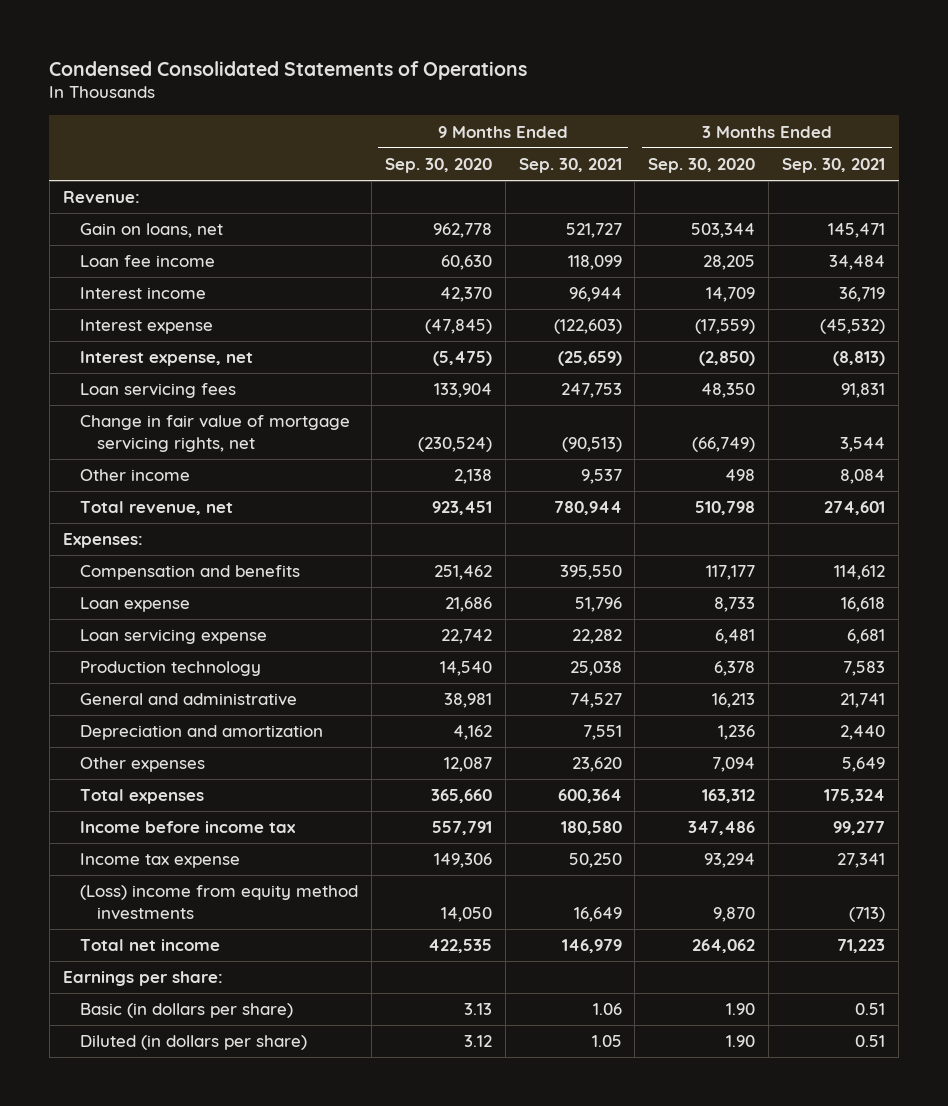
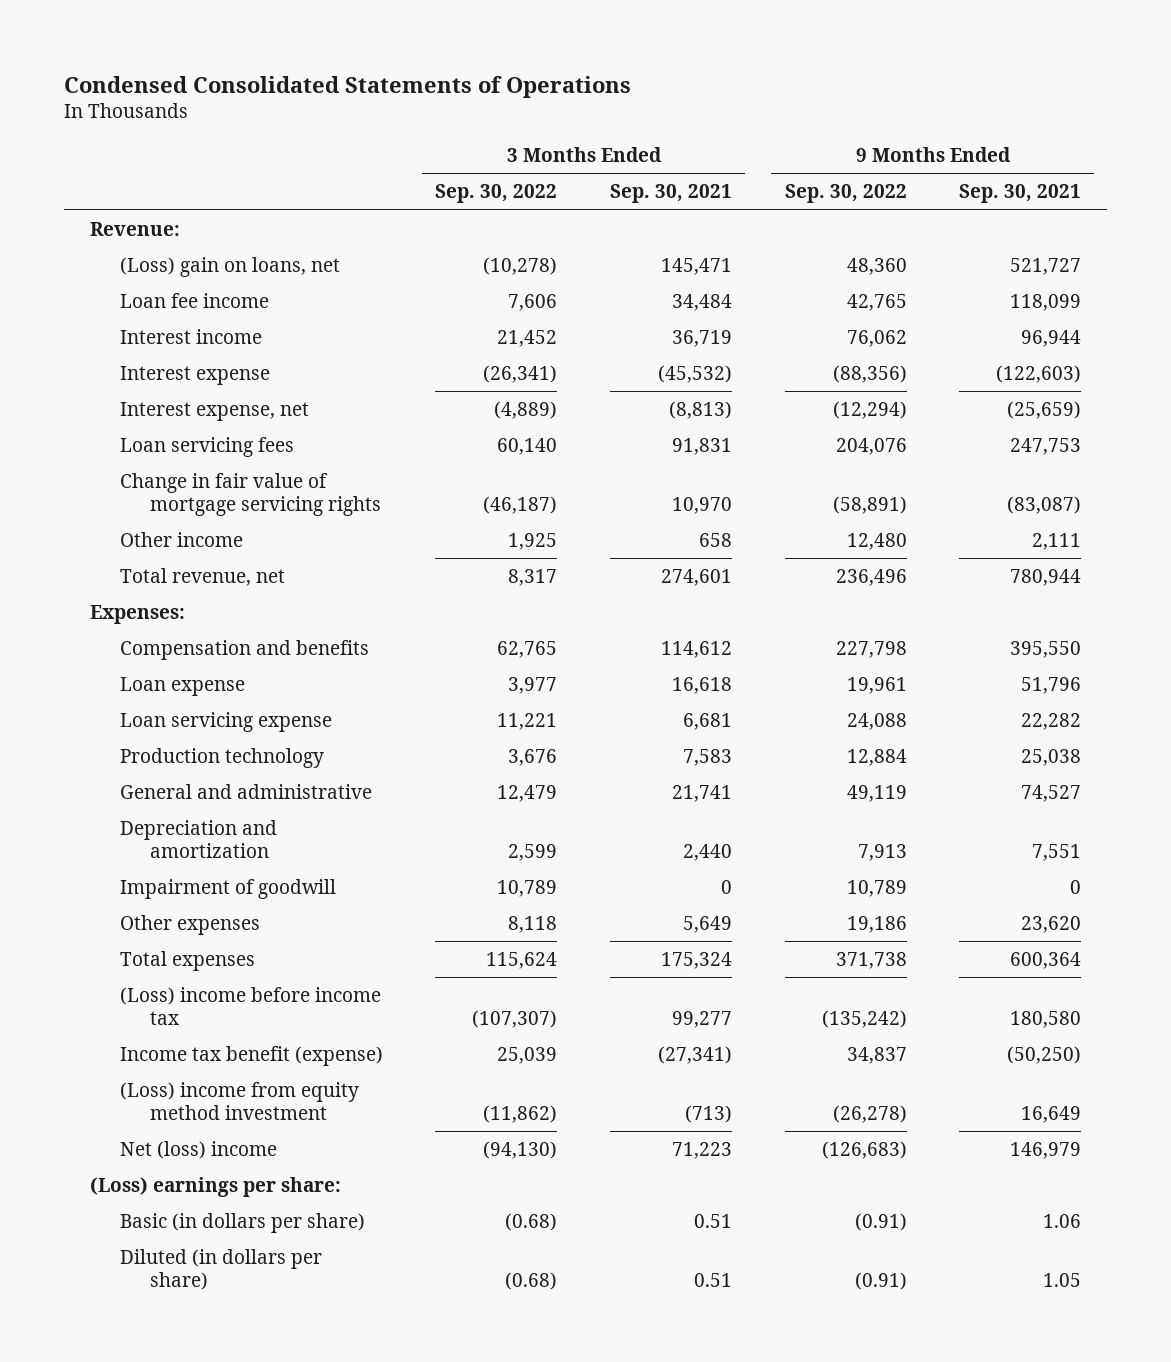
- | 9 Months Ended Sep. 30, 2020 | 9 Months Ended Sep. 30, 2021 | 3 Months Ended Sep. 30, 2020 | 3 Months Ended Sep. 30, 2021
+ | 3 Months Ended Sep. 30, 2022 | 3 Months Ended Sep. 30, 2021 | 9 Months Ended Sep. 30, 2022 | 9 Months Ended Sep. 30, 2021
- Gain on loans, net | 962,778 | 521,727 | 503,344 | 145,471
+ (Loss) gain on loans, net | (10,278) | 145,471 | 48,360 | 521,727
- Change in fair value of mortgage servicing rights, net | (230,524) | (90,513) | (66,749) | 3,544
- Other income | 2,138 | 9,537 | 498 | 8,084
+ Change in fair value of mortgage servicing rights | (46,187) | 10,970 | (58,891) | (83,087)
+ Other income | 1,925 | 658 | 12,480 | 2,111
+ Impairment of goodwill | 10,789 | 0 | 10,789 | 0
- Income before income tax | 557,791 | 180,580 | 347,486 | 99,277
- Income tax expense | 149,306 | 50,250 | 93,294 | 27,341
- (Loss) income from equity method investments | 14,050 | 16,649 | 9,870 | (713)
- Total net income | 422,535 | 146,979 | 264,062 | 71,223
- Earnings per share:
+ (Loss) income before income tax | (107,307) | 99,277 | (135,242) | 180,580
+ Income tax benefit (expense) | 25,039 | (27,341) | 34,837 | (50,250)
+ (Loss) income from equity method investment | (11,862) | (713) | (26,278) | 16,649
+ Net (loss) income | (94,130) | 71,223 | (126,683) | 146,979
+ (Loss) earnings per share:

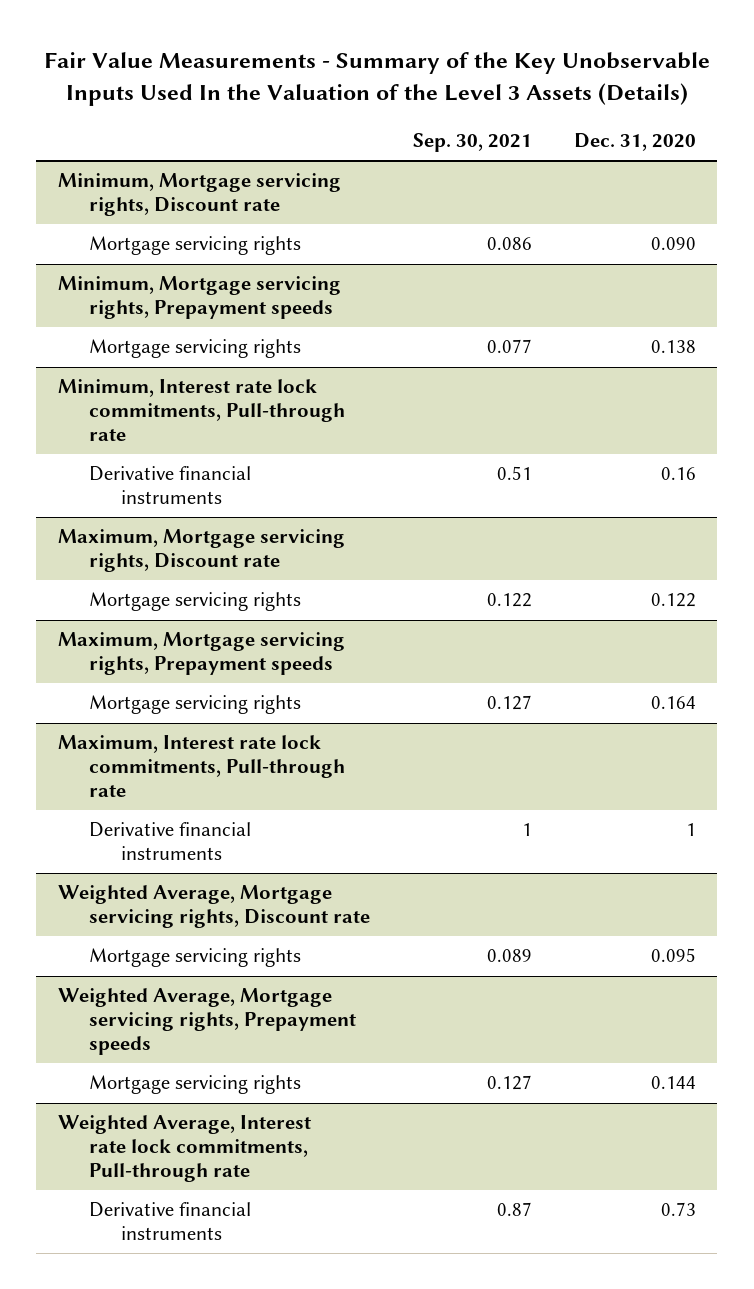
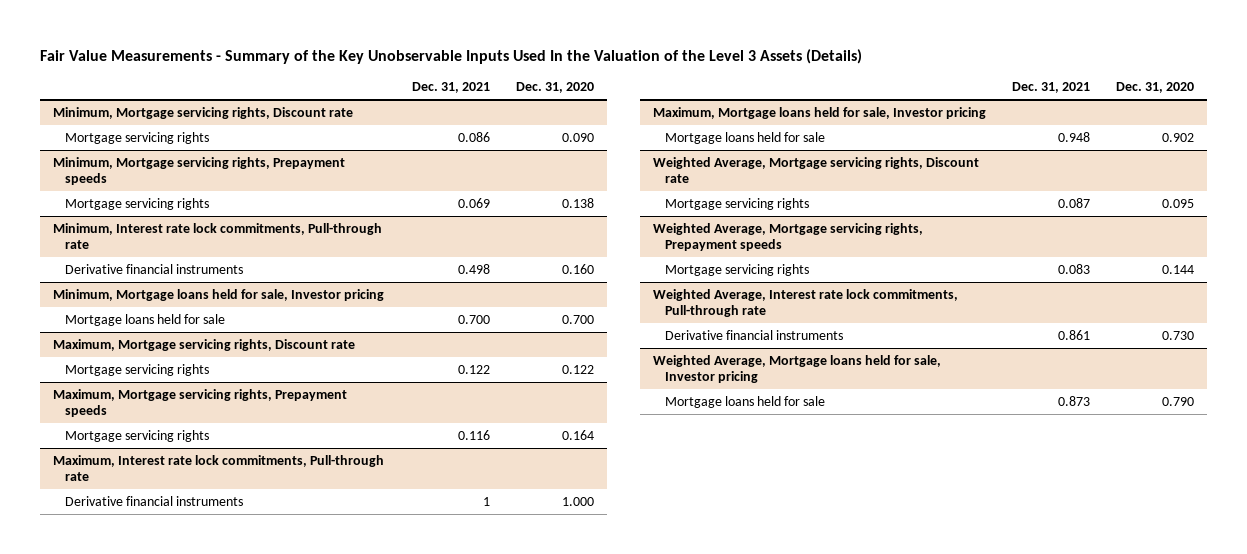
- | Sep. 30, 2021 | Dec. 31, 2020
+ | Dec. 31, 2021 | Dec. 31, 2020
@ Minimum, Interest rate lock commitments, Pull-through rate
- Derivative financial instruments | 0.51 | 0.16
+ Derivative financial instruments | 0.498 | 0.160
+ Minimum, Mortgage loans held for sale, Investor pricing
+ Mortgage loans held for sale | 0.700 | 0.700
@ Maximum, Interest rate lock commitments, Pull-through rate
- Derivative financial instruments | 1 | 1
+ Derivative financial instruments | 1 | 1.000
+ Maximum, Mortgage loans held for sale, Investor pricing
+ Mortgage loans held for sale | 0.948 | 0.902
@ Weighted Average, Interest rate lock commitments, Pull-through rate
- Derivative financial instruments | 0.87 | 0.73
+ Derivative financial instruments | 0.861 | 0.730
+ Weighted Average, Mortgage loans held for sale, Investor pricing
+ Mortgage loans held for sale | 0.873 | 0.790

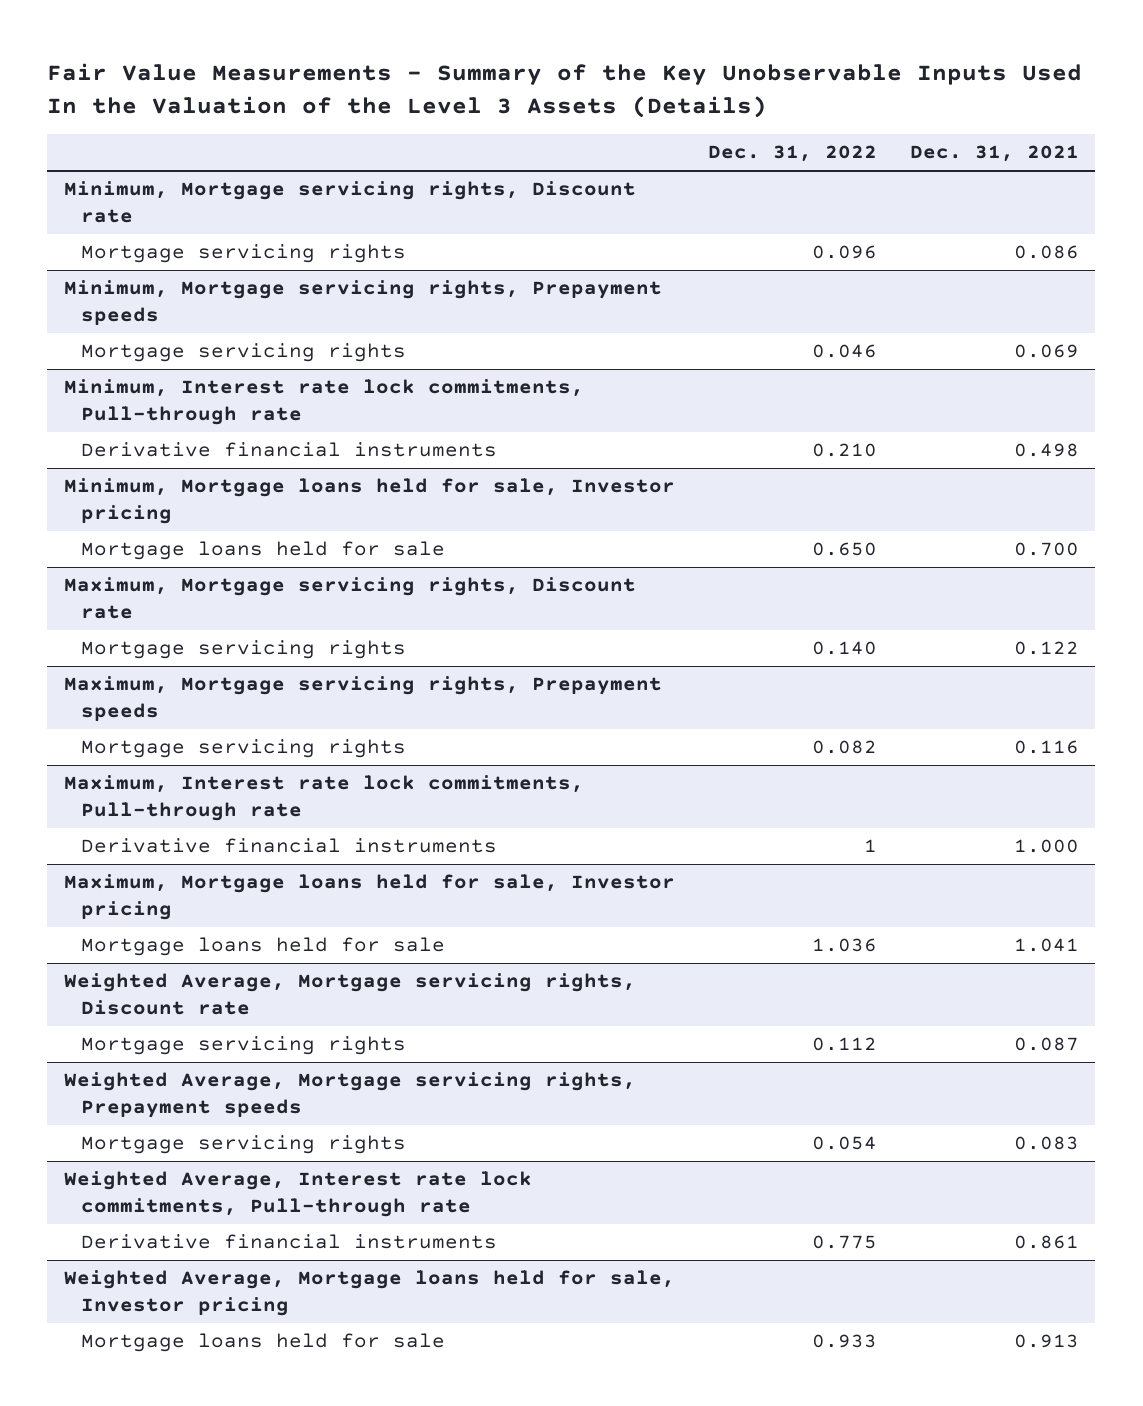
- | Dec. 31, 2021 | Dec. 31, 2020
+ | Dec. 31, 2022 | Dec. 31, 2021
@ Maximum, Interest rate lock commitments, Pull-through rate
- Derivative financial instruments | 1 | 1.000
+ Derivative financial instruments | 1 | 1.000
@ Maximum, Mortgage loans held for sale, Investor pricing
- Mortgage loans held for sale | 0.948 | 0.902
+ Mortgage loans held for sale | 1.036 | 1.041
@ Weighted Average, Mortgage loans held for sale, Investor pricing
- Mortgage loans held for sale | 0.873 | 0.790
+ Mortgage loans held for sale | 0.933 | 0.913

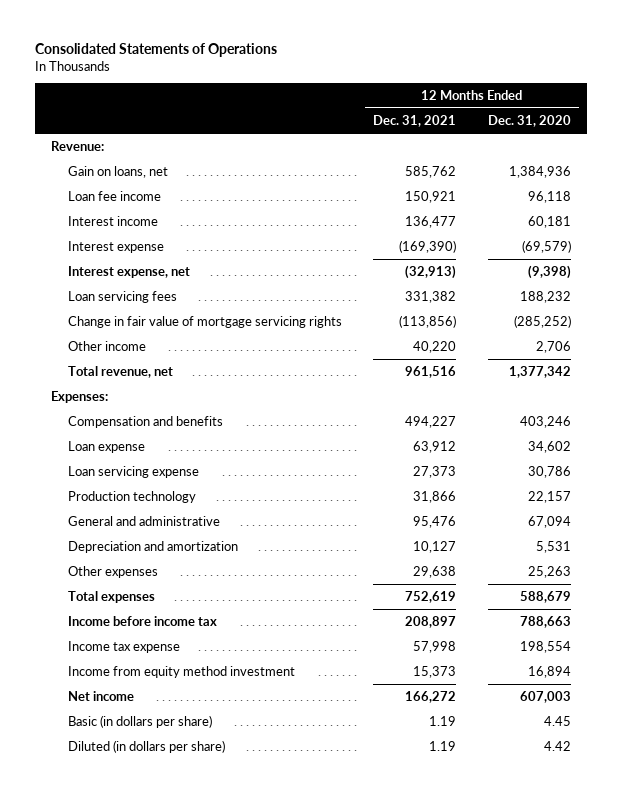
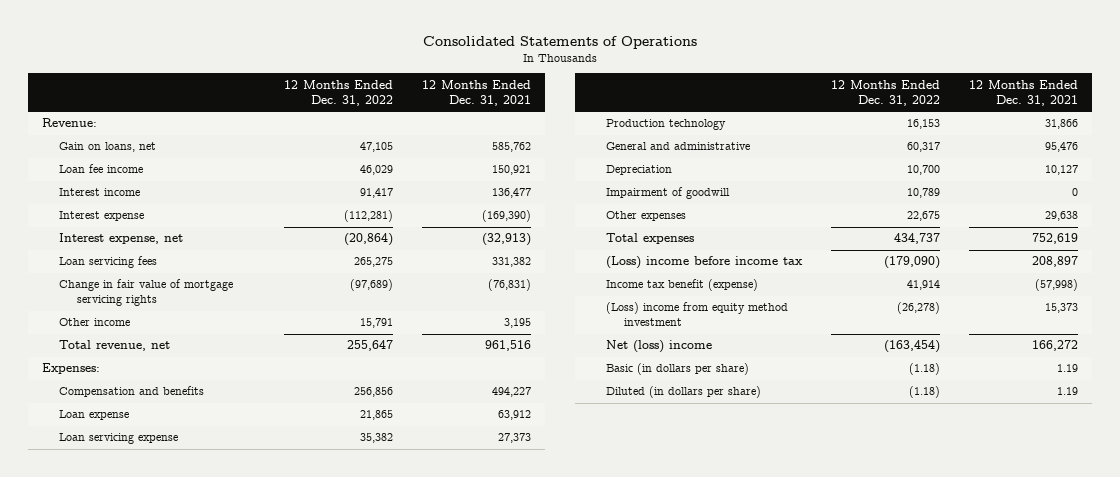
- | 12 Months Ended Dec. 31, 2021 | 12 Months Ended Dec. 31, 2020
+ | 12 Months Ended Dec. 31, 2022 | 12 Months Ended Dec. 31, 2021
- Change in fair value of mortgage servicing rights | (113,856) | (285,252)
- Other income | 40,220 | 2,706
+ Change in fair value of mortgage servicing rights | (97,689) | (76,831)
+ Other income | 15,791 | 3,195
- Depreciation and amortization | 10,127 | 5,531
+ Depreciation | 10,700 | 10,127
+ Impairment of goodwill | 10,789 | 0
- Income before income tax | 208,897 | 788,663
- Income tax expense | 57,998 | 198,554
- Income from equity method investment | 15,373 | 16,894
- Net income | 166,272 | 607,003
+ (Loss) income before income tax | (179,090) | 208,897
+ Income tax benefit (expense) | 41,914 | (57,998)
+ (Loss) income from equity method investment | (26,278) | 15,373
+ Net (loss) income | (163,454) | 166,272

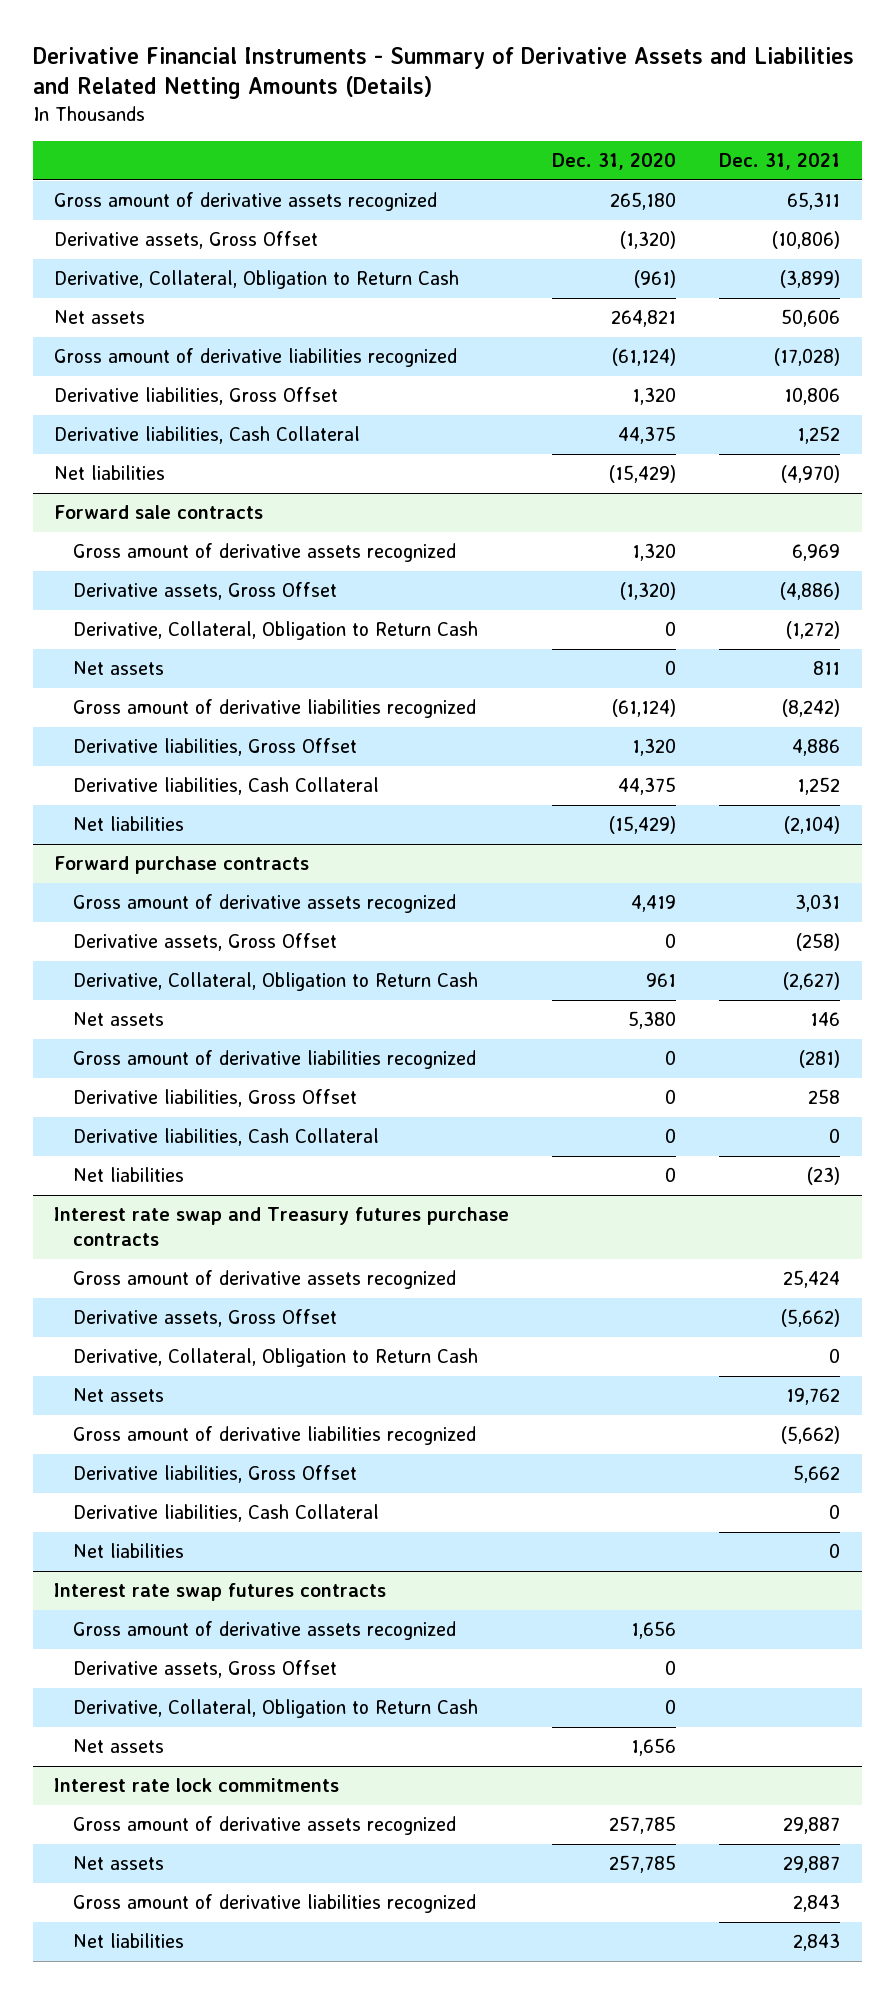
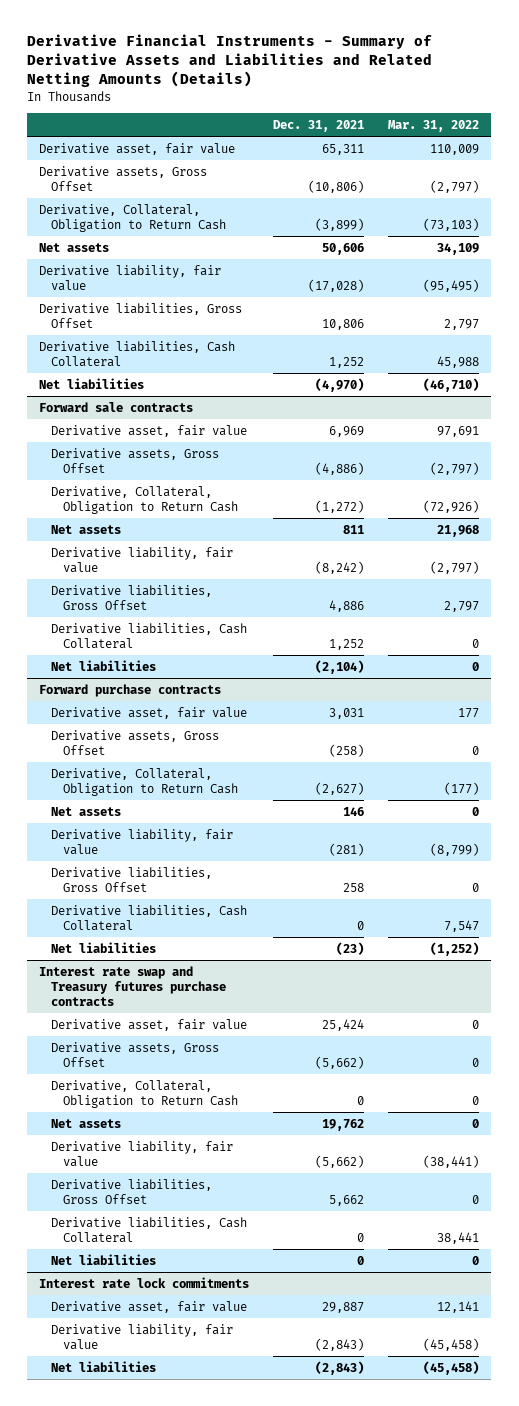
- | Dec. 31, 2020 | Dec. 31, 2021
+ | Dec. 31, 2021 | Mar. 31, 2022
- Gross amount of derivative assets recognized | 265,180 | 65,311
+ Derivative asset, fair value | 65,311 | 110,009
- Gross amount of derivative liabilities recognized | (61,124) | (17,028)
+ Derivative liability, fair value | (17,028) | (95,495)
@ Forward sale contracts
- Gross amount of derivative assets recognized | 1,320 | 6,969
+ Derivative asset, fair value | 6,969 | 97,691
- Gross amount of derivative liabilities recognized | (61,124) | (8,242)
+ Derivative liability, fair value | (8,242) | (2,797)
@ Forward purchase contracts
- Gross amount of derivative assets recognized | 4,419 | 3,031
+ Derivative asset, fair value | 3,031 | 177
- Gross amount of derivative liabilities recognized | 0 | (281)
+ Derivative liability, fair value | (281) | (8,799)
@ Interest rate swap and Treasury futures purchase contracts
- Gross amount of derivative assets recognized | | 25,424
+ Derivative asset, fair value | 25,424 | 0
- Gross amount of derivative liabilities recognized | | (5,662)
+ Derivative liability, fair value | (5,662) | (38,441)
- Interest rate swap futures contracts
- Gross amount of derivative assets recognized | 1,656 |
- Derivative assets, Gross Offset | 0 |
- Derivative, Collateral, Obligation to Return Cash | 0 |
- Net assets | 1,656 |
@ Interest rate lock commitments
- Gross amount of derivative assets recognized | 257,785 | 29,887
- Net assets | 257,785 | 29,887
- Gross amount of derivative liabilities recognized | | 2,843
- Net liabilities | | 2,843
+ Derivative asset, fair value | 29,887 | 12,141
+ Derivative liability, fair value | (2,843) | (45,458)
+ Net liabilities | (2,843) | (45,458)

